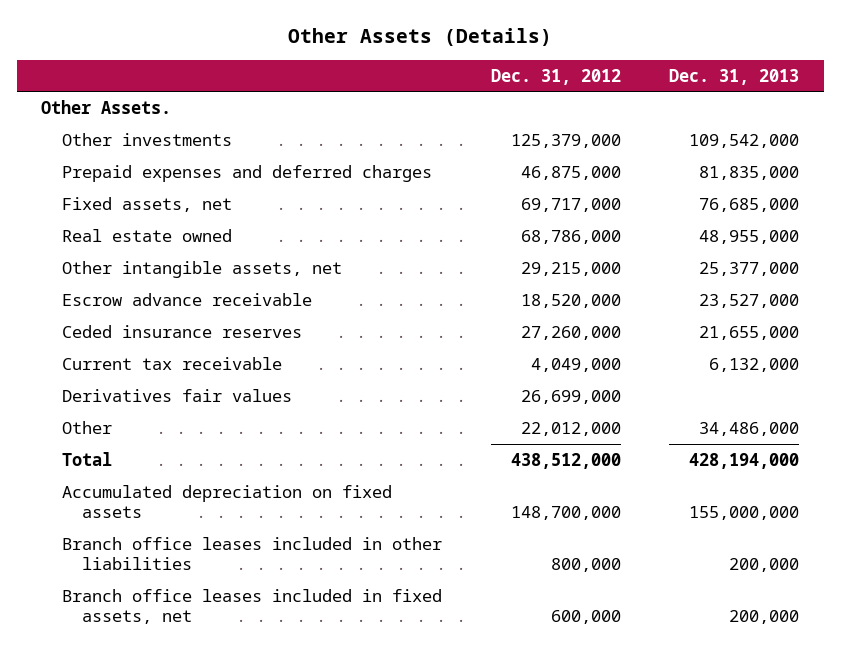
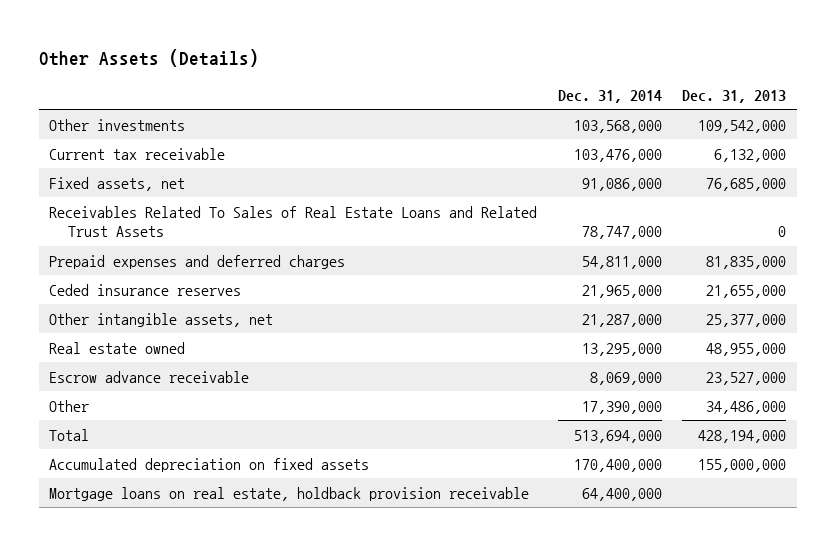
- | Dec. 31, 2012 | Dec. 31, 2013
+ | Dec. 31, 2014 | Dec. 31, 2013
- Other Assets.
moved up: Current tax receivable | 103,476,000 | 6,132,000
+ Receivables Related To Sales of Real Estate Loans and Related Trust Assets | 78,747,000 | 0
moved down: Prepaid expenses and deferred charges | 54,811,000 | 81,835,000
moved up: Ceded insurance reserves | 21,965,000 | 21,655,000
moved down: Real estate owned | 13,295,000 | 48,955,000
- Derivatives fair values | 26,699,000 |
- Branch office leases included in other liabilities | 800,000 | 200,000
- Branch office leases included in fixed assets, net | 600,000 | 200,000
+ Mortgage loans on real estate, holdback provision receivable | 64,400,000 |

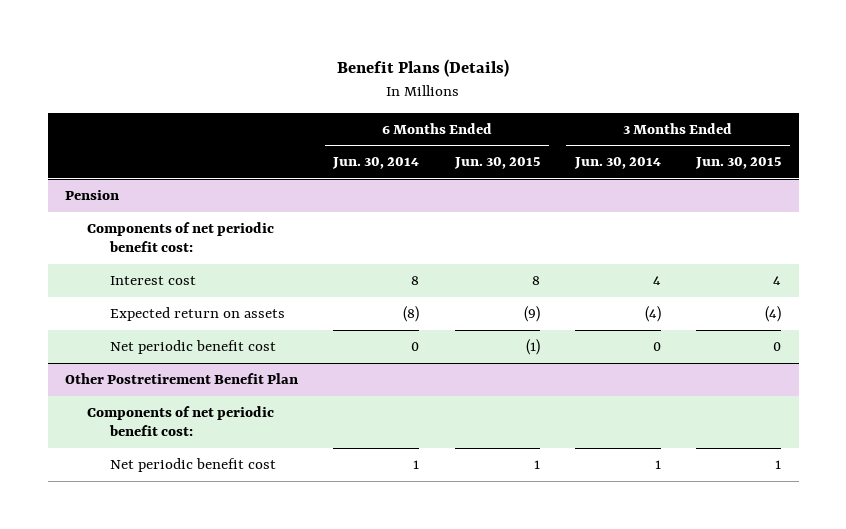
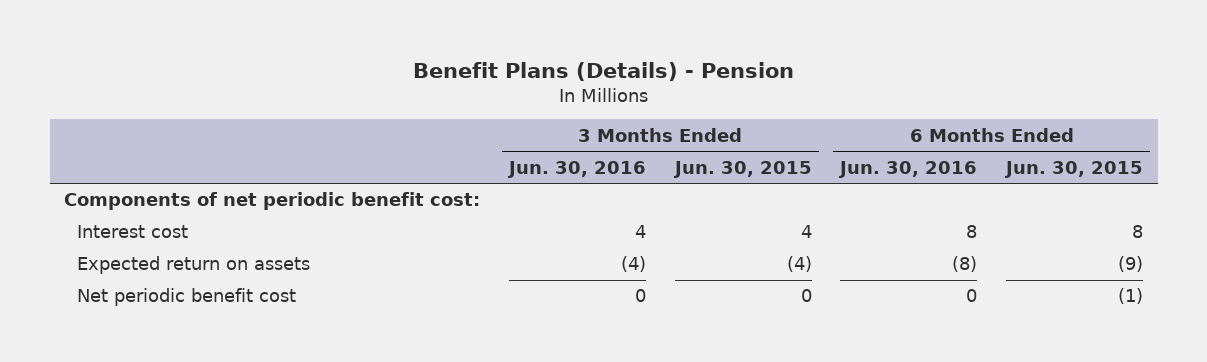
- Benefit Plans (Details)
+ Benefit Plans (Details) - Pension
- | 6 Months Ended Jun. 30, 2014 | 6 Months Ended Jun. 30, 2015 | 3 Months Ended Jun. 30, 2014 | 3 Months Ended Jun. 30, 2015
+ | 3 Months Ended Jun. 30, 2016 | 3 Months Ended Jun. 30, 2015 | 6 Months Ended Jun. 30, 2016 | 6 Months Ended Jun. 30, 2015
- Pension
- Other Postretirement Benefit Plan
- Components of net periodic benefit cost:
- Net periodic benefit cost | 1 | 1 | 1 | 1

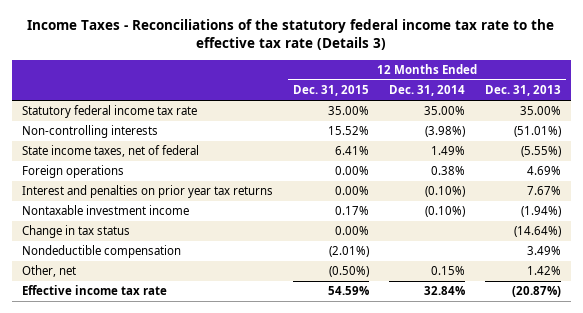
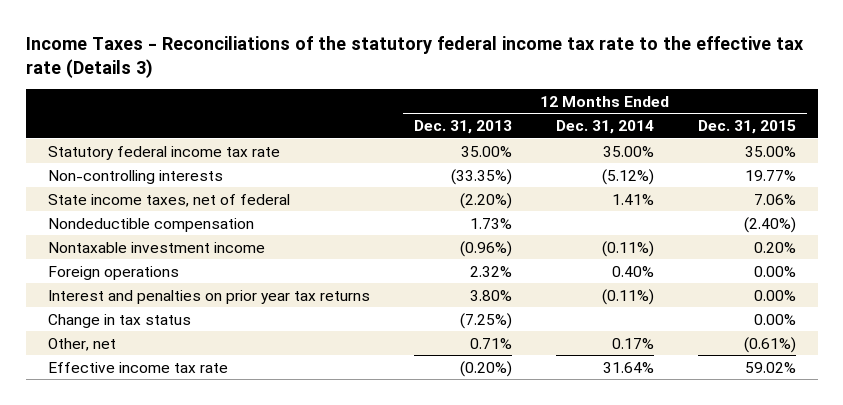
- | 12 Months Ended Dec. 31, 2015 | 12 Months Ended Dec. 31, 2014 | 12 Months Ended Dec. 31, 2013
+ | 12 Months Ended Dec. 31, 2013 | 12 Months Ended Dec. 31, 2014 | 12 Months Ended Dec. 31, 2015
- Non-controlling interests | 15.52% | (3.98%) | (51.01%)
- State income taxes, net of federal | 6.41% | 1.49% | (5.55%)
- Foreign operations | 0.00% | 0.38% | 4.69%
- Interest and penalties on prior year tax returns | 0.00% | (0.10%) | 7.67%
- Nontaxable investment income | 0.17% | (0.10%) | (1.94%)
- Change in tax status | 0.00% | | (14.64%)
- Nondeductible compensation | (2.01%) | | 3.49%
- Other, net | (0.50%) | 0.15% | 1.42%
- Effective income tax rate | 54.59% | 32.84% | (20.87%)
+ Non-controlling interests | (33.35%) | (5.12%) | 19.77%
+ State income taxes, net of federal | (2.20%) | 1.41% | 7.06%
+ Nondeductible compensation | 1.73% | | (2.40%)
+ Nontaxable investment income | (0.96%) | (0.11%) | 0.20%
+ Foreign operations | 2.32% | 0.40% | 0.00%
+ Interest and penalties on prior year tax returns | 3.80% | (0.11%) | 0.00%
+ Change in tax status | (7.25%) | | 0.00%
+ Other, net | 0.71% | 0.17% | (0.61%)
+ Effective income tax rate | (0.20%) | 31.64% | 59.02%

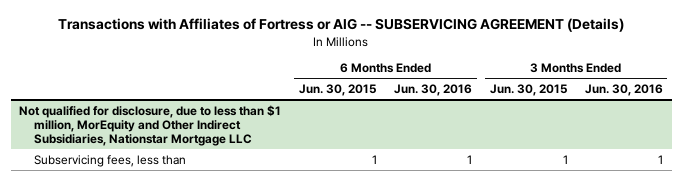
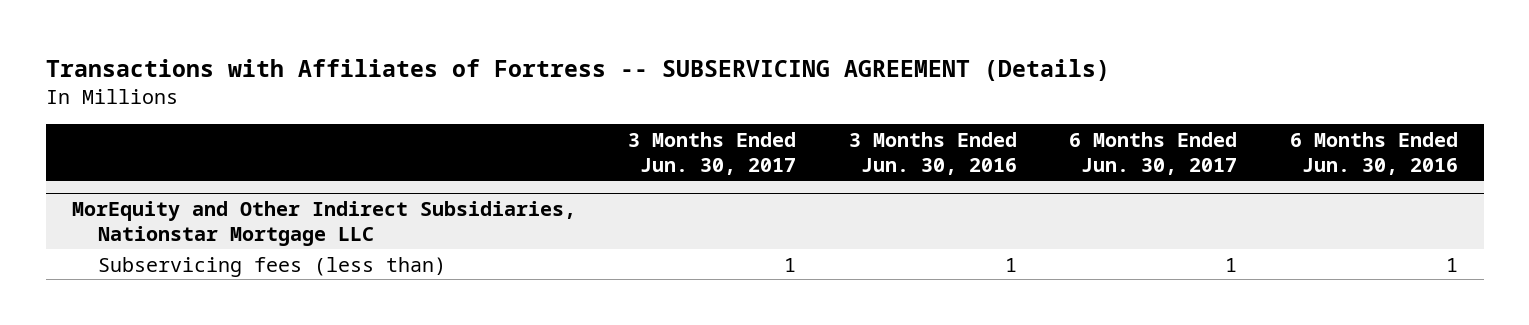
- Transactions with Affiliates of Fortress or AIG -- SUBSERVICING AGREEMENT (Details)
+ Transactions with Affiliates of Fortress -- SUBSERVICING AGREEMENT (Details)
- | 6 Months Ended Jun. 30, 2015 | 6 Months Ended Jun. 30, 2016 | 3 Months Ended Jun. 30, 2015 | 3 Months Ended Jun. 30, 2016
+ | 3 Months Ended Jun. 30, 2017 | 3 Months Ended Jun. 30, 2016 | 6 Months Ended Jun. 30, 2017 | 6 Months Ended Jun. 30, 2016
- Not qualified for disclosure, due to less than $1 million, MorEquity and Other Indirect Subsidiaries, Nationstar Mortgage LLC
- Subservicing fees, less than | 1 | 1 | 1 | 1
+ MorEquity and Other Indirect Subsidiaries, Nationstar Mortgage LLC
+ Subservicing fees (less than) | 1 | 1 | 1 | 1

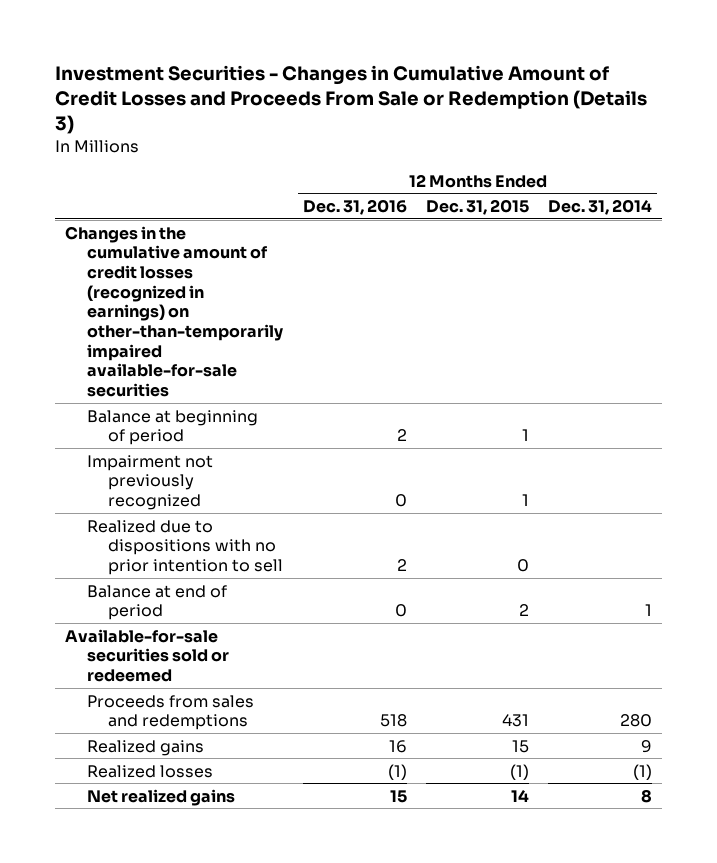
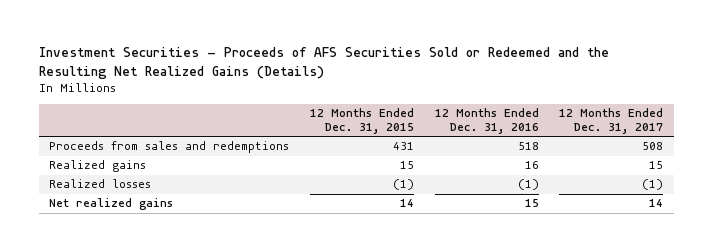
- Investment Securities - Changes in Cumulative Amount of Credit Losses and Proceeds From Sale or Redemption (Details 3)
+ Investment Securities - Proceeds of AFS Securities Sold or Redeemed and the Resulting Net Realized Gains (Details)
- | 12 Months Ended Dec. 31, 2016 | 12 Months Ended Dec. 31, 2015 | 12 Months Ended Dec. 31, 2014
+ | 12 Months Ended Dec. 31, 2015 | 12 Months Ended Dec. 31, 2016 | 12 Months Ended Dec. 31, 2017
- Changes in the cumulative amount of credit losses (recognized in earnings) on other-than-temporarily impaired available-for-sale securities
- Balance at beginning of period | 2 | 1 |
- Impairment not previously recognized | 0 | 1 |
- Realized due to dispositions with no prior intention to sell | 2 | 0 |
- Balance at end of period | 0 | 2 | 1
- Available-for-sale securities sold or redeemed

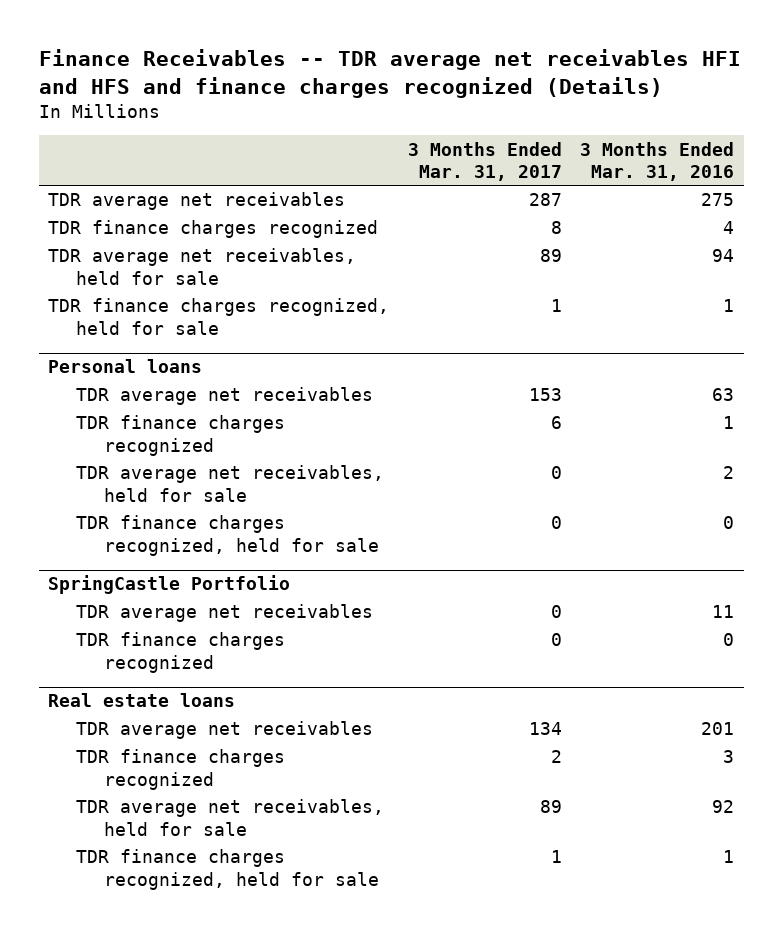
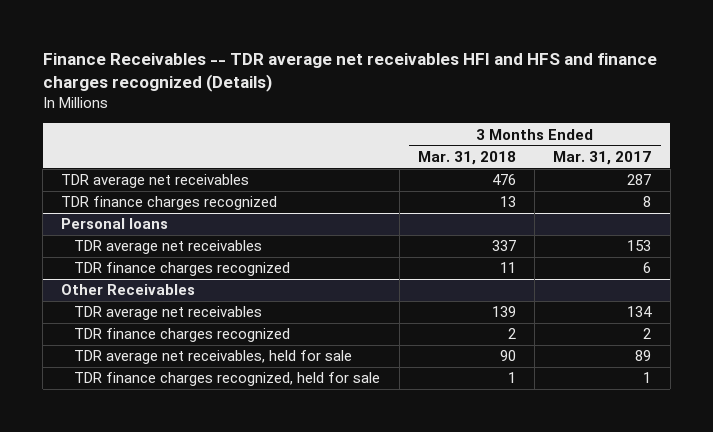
- | 3 Months Ended Mar. 31, 2017 | 3 Months Ended Mar. 31, 2016
+ | 3 Months Ended Mar. 31, 2018 | 3 Months Ended Mar. 31, 2017
- TDR average net receivables, held for sale | 89 | 94
- TDR finance charges recognized, held for sale | 1 | 1
@ Personal loans
- TDR average net receivables, held for sale | 0 | 2
- TDR finance charges recognized, held for sale | 0 | 0
- SpringCastle Portfolio
- TDR average net receivables | 0 | 11
- TDR finance charges recognized | 0 | 0
- Real estate loans
+ Other Receivables

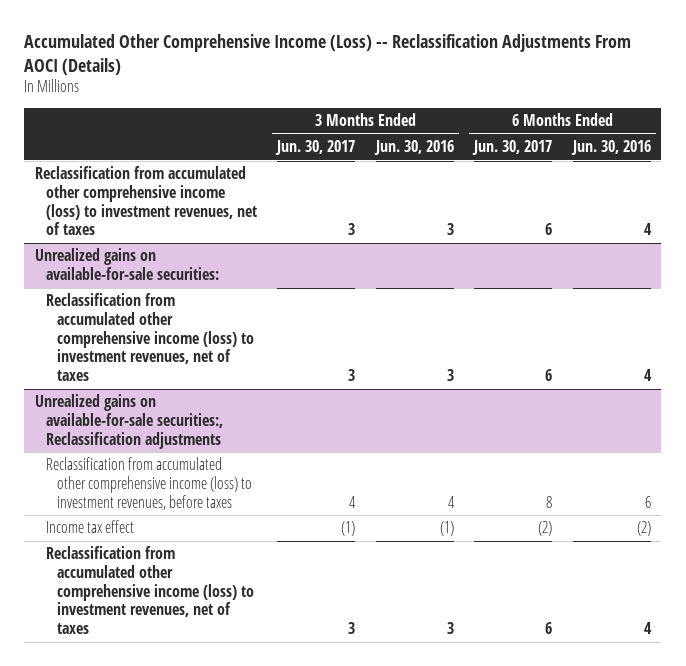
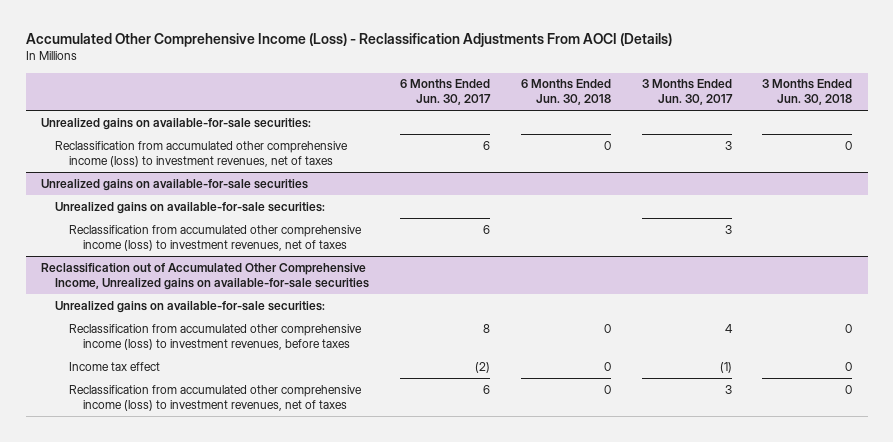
- Accumulated Other Comprehensive Income (Loss) -- Reclassification Adjustments From AOCI (Details)
+ Accumulated Other Comprehensive Income (Loss) - Reclassification Adjustments From AOCI (Details)
- | 3 Months Ended Jun. 30, 2017 | 3 Months Ended Jun. 30, 2016 | 6 Months Ended Jun. 30, 2017 | 6 Months Ended Jun. 30, 2016
+ | 6 Months Ended Jun. 30, 2017 | 6 Months Ended Jun. 30, 2018 | 3 Months Ended Jun. 30, 2017 | 3 Months Ended Jun. 30, 2018
+ Unrealized gains on available-for-sale securities:
- Unrealized gains on available-for-sale securities:
+ Unrealized gains on available-for-sale securities
+ Unrealized gains on available-for-sale securities:
- Unrealized gains on available-for-sale securities:, Reclassification adjustments
+ Reclassification out of Accumulated Other Comprehensive Income, Unrealized gains on available-for-sale securities
+ Unrealized gains on available-for-sale securities:

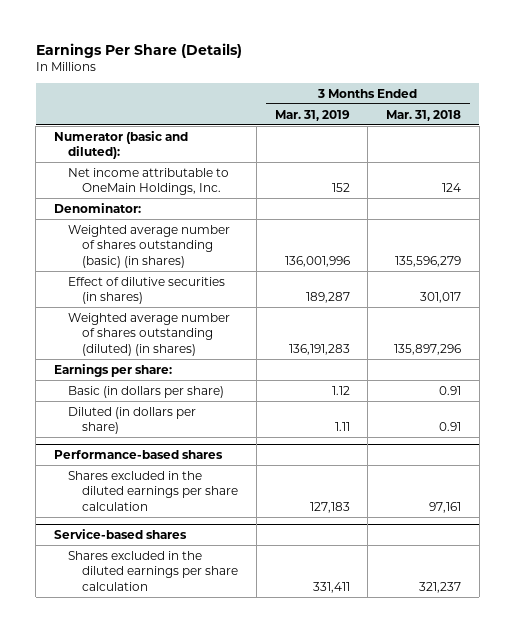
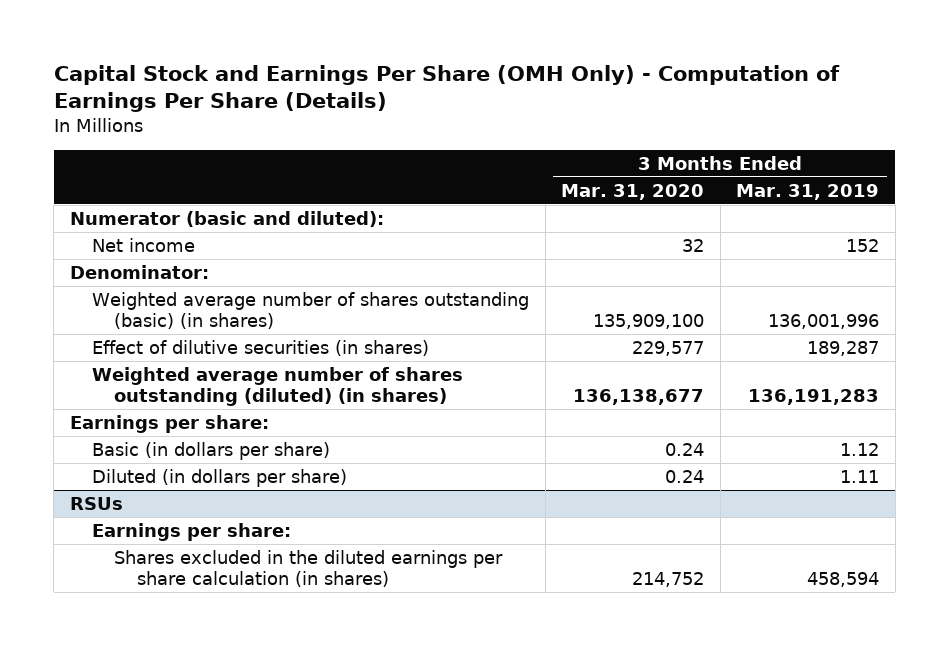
- Earnings Per Share (Details)
+ Capital Stock and Earnings Per Share (OMH Only) - Computation of Earnings Per Share (Details)
- | 3 Months Ended Mar. 31, 2019 | 3 Months Ended Mar. 31, 2018
+ | 3 Months Ended Mar. 31, 2020 | 3 Months Ended Mar. 31, 2019
- Net income attributable to OneMain Holdings, Inc. | 152 | 124
+ Net income | 32 | 152
- Performance-based shares
- Shares excluded in the diluted earnings per share calculation | 127,183 | 97,161
- Service-based shares
- Shares excluded in the diluted earnings per share calculation | 331,411 | 321,237
+ RSUs
+ Earnings per share:
+ Shares excluded in the diluted earnings per share calculation (in shares) | 214,752 | 458,594

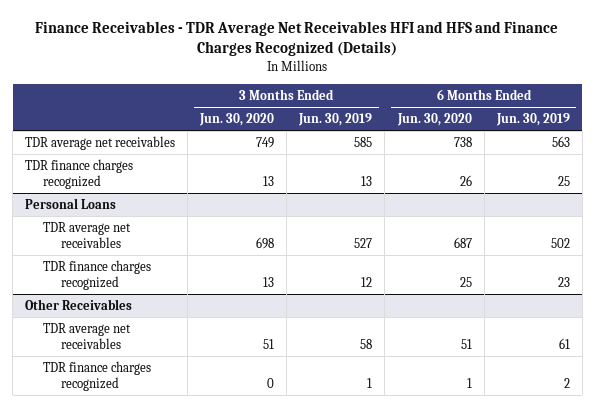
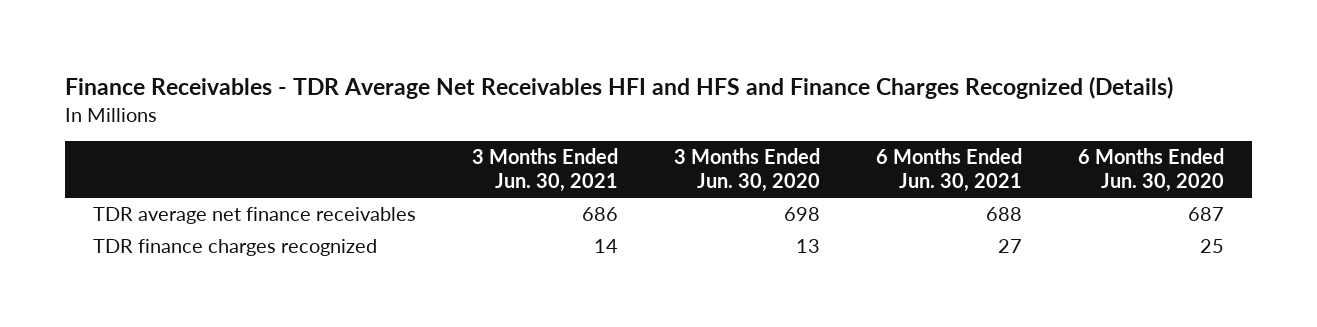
- | 3 Months Ended Jun. 30, 2020 | 3 Months Ended Jun. 30, 2019 | 6 Months Ended Jun. 30, 2020 | 6 Months Ended Jun. 30, 2019
+ | 3 Months Ended Jun. 30, 2021 | 3 Months Ended Jun. 30, 2020 | 6 Months Ended Jun. 30, 2021 | 6 Months Ended Jun. 30, 2020
- TDR average net receivables | 749 | 585 | 738 | 563
- TDR finance charges recognized | 13 | 13 | 26 | 25
- Personal Loans
- TDR average net receivables | 698 | 527 | 687 | 502
+ TDR average net finance receivables | 686 | 698 | 688 | 687
- Other Receivables
- TDR average net receivables | 51 | 58 | 51 | 61
- TDR finance charges recognized | 0 | 1 | 1 | 2

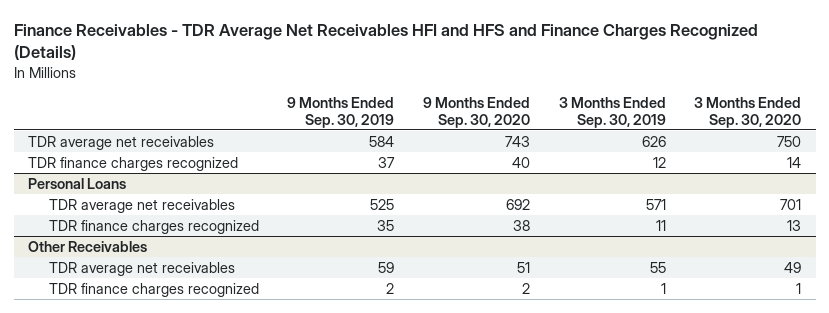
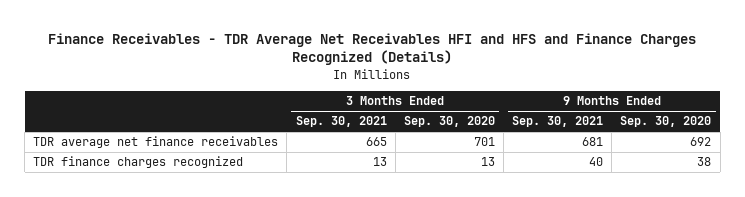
- | 9 Months Ended Sep. 30, 2019 | 9 Months Ended Sep. 30, 2020 | 3 Months Ended Sep. 30, 2019 | 3 Months Ended Sep. 30, 2020
+ | 3 Months Ended Sep. 30, 2021 | 3 Months Ended Sep. 30, 2020 | 9 Months Ended Sep. 30, 2021 | 9 Months Ended Sep. 30, 2020
- TDR average net receivables | 584 | 743 | 626 | 750
- TDR finance charges recognized | 37 | 40 | 12 | 14
- Personal Loans
- TDR average net receivables | 525 | 692 | 571 | 701
+ TDR average net finance receivables | 665 | 701 | 681 | 692
- Other Receivables
- TDR average net receivables | 59 | 51 | 55 | 49
- TDR finance charges recognized | 2 | 2 | 1 | 1

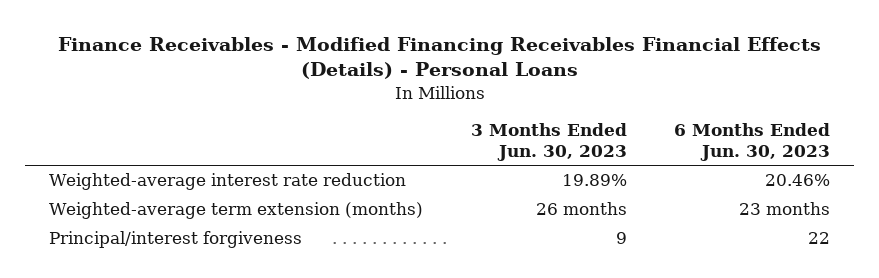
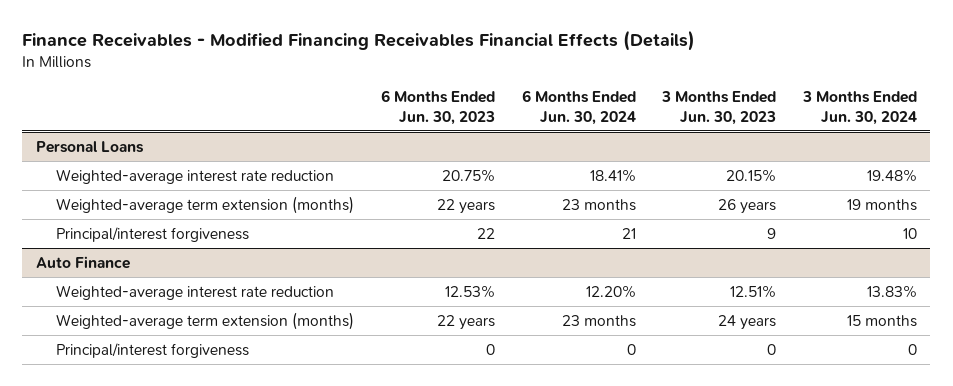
- Finance Receivables - Modified Financing Receivables Financial Effects (Details) - Personal Loans
+ Finance Receivables - Modified Financing Receivables Financial Effects (Details)
- | 3 Months Ended Jun. 30, 2023 | 6 Months Ended Jun. 30, 2023
+ | 6 Months Ended Jun. 30, 2023 | 6 Months Ended Jun. 30, 2024 | 3 Months Ended Jun. 30, 2023 | 3 Months Ended Jun. 30, 2024
- Weighted-average interest rate reduction | 19.89% | 20.46%
- Weighted-average term extension (months) | 26 months | 23 months
+ Personal Loans
+ Weighted-average interest rate reduction | 20.75% | 18.41% | 20.15% | 19.48%
+ Weighted-average term extension (months) | 22 years | 23 months | 26 years | 19 months
+ Auto Finance
+ Weighted-average interest rate reduction | 12.53% | 12.20% | 12.51% | 13.83%
+ Weighted-average term extension (months) | 22 years | 23 months | 24 years | 15 months
+ Principal/interest forgiveness | 0 | 0 | 0 | 0

